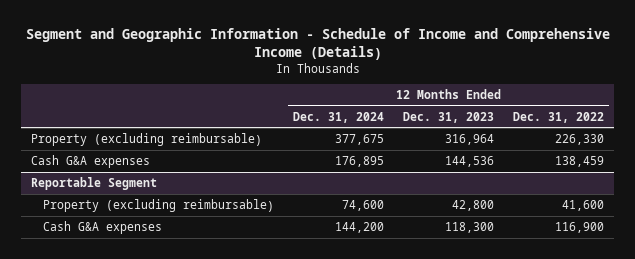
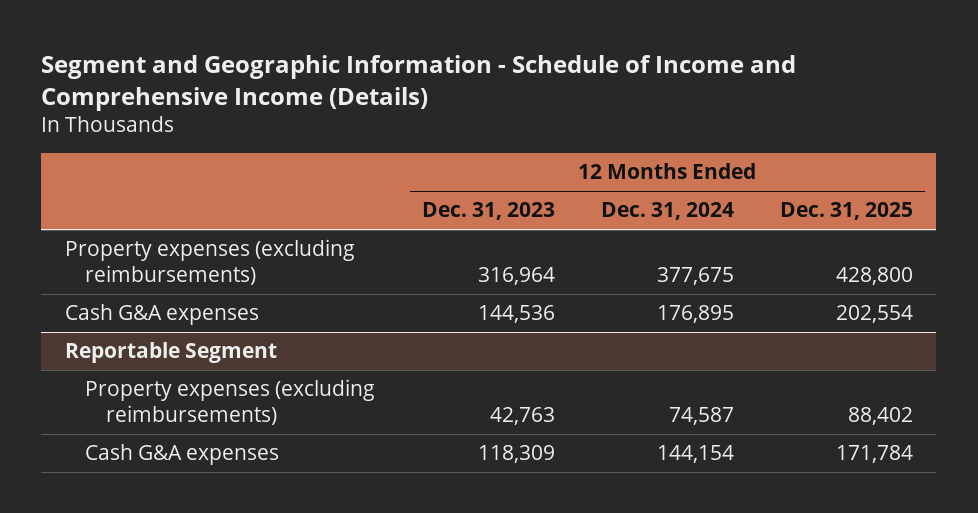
- | 12 Months Ended Dec. 31, 2024 | 12 Months Ended Dec. 31, 2023 | 12 Months Ended Dec. 31, 2022
+ | 12 Months Ended Dec. 31, 2023 | 12 Months Ended Dec. 31, 2024 | 12 Months Ended Dec. 31, 2025
- Property (excluding reimbursable) | 377,675 | 316,964 | 226,330
+ Property expenses (excluding reimbursements) | 316,964 | 377,675 | 428,800
@ Reportable Segment
- Property (excluding reimbursable) | 74,600 | 42,800 | 41,600
- Cash G&A expenses | 144,200 | 118,300 | 116,900
+ Property expenses (excluding reimbursements) | 42,763 | 74,587 | 88,402
+ Cash G&A expenses | 118,309 | 144,154 | 171,784

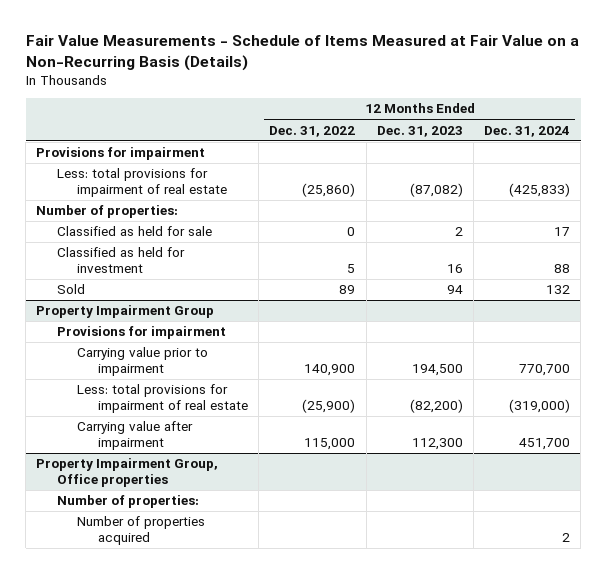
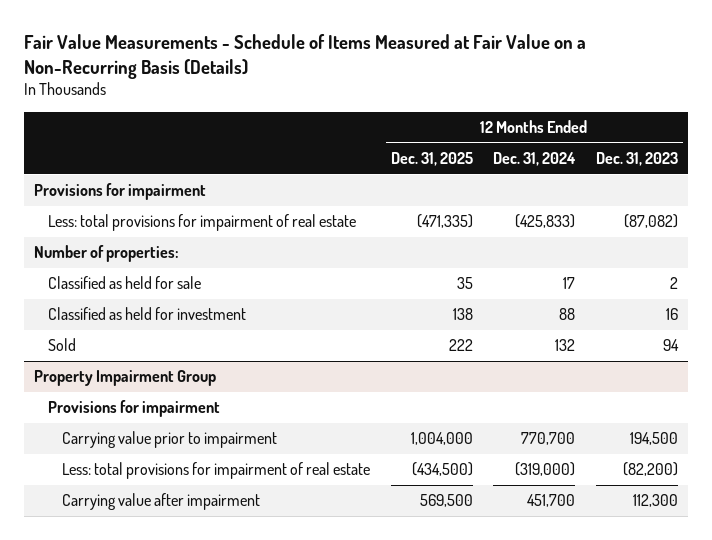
- | 12 Months Ended Dec. 31, 2022 | 12 Months Ended Dec. 31, 2023 | 12 Months Ended Dec. 31, 2024
+ | 12 Months Ended Dec. 31, 2025 | 12 Months Ended Dec. 31, 2024 | 12 Months Ended Dec. 31, 2023
- Property Impairment Group, Office properties
- Number of properties:
- Number of properties acquired | | | 2

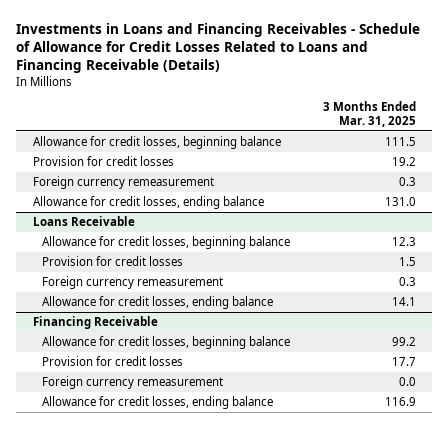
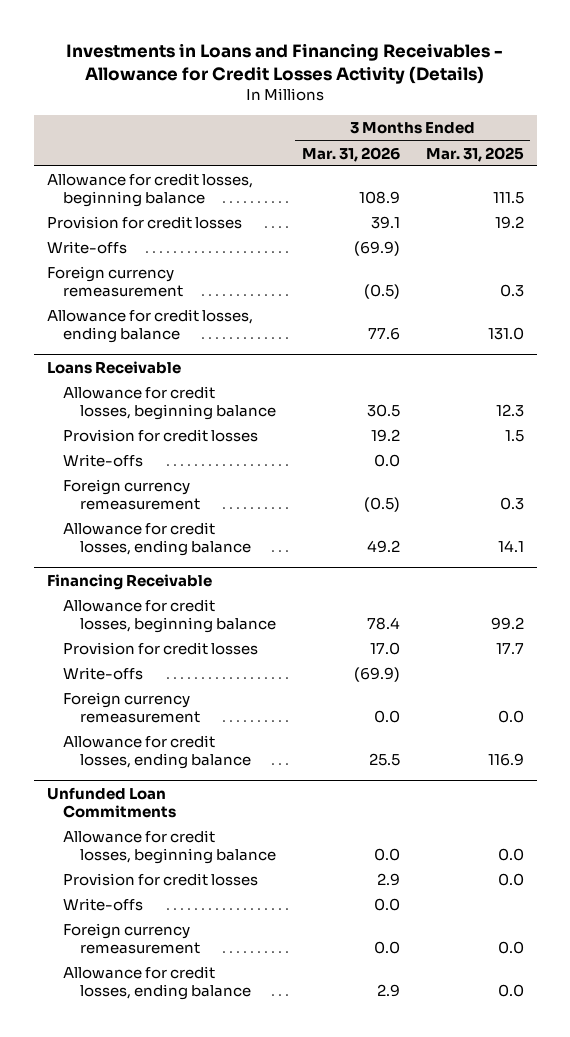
- Investments in Loans and Financing Receivables - Schedule of Allowance for Credit Losses Related to Loans and Financing Receivable (Details)
+ Investments in Loans and Financing Receivables - Allowance for Credit Losses Activity (Details)
- | 3 Months Ended Mar. 31, 2025
+ | 3 Months Ended Mar. 31, 2026 | 3 Months Ended Mar. 31, 2025
+ Write-offs | (69.9) |
@ Loans Receivable
+ Write-offs | 0.0 |
@ Financing Receivable
+ Write-offs | (69.9) |
+ Unfunded Loan Commitments
+ Allowance for credit losses, beginning balance | 0.0 | 0.0
+ Provision for credit losses | 2.9 | 0.0
+ Write-offs | 0.0 |
+ Foreign currency remeasurement | 0.0 | 0.0
+ Allowance for credit losses, ending balance | 2.9 | 0.0

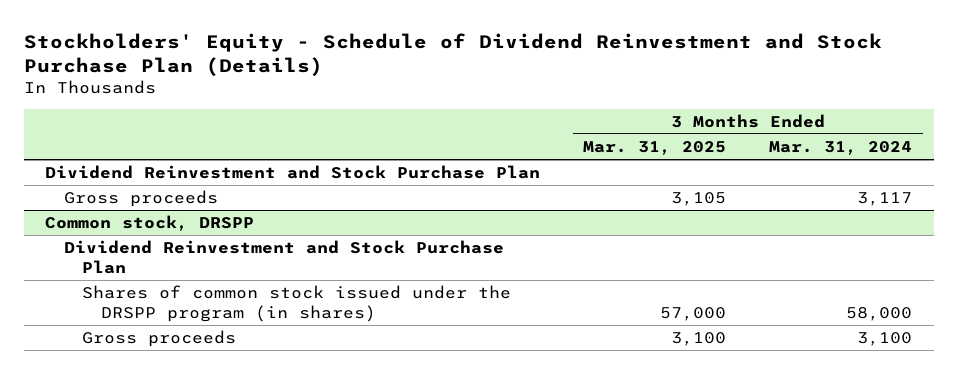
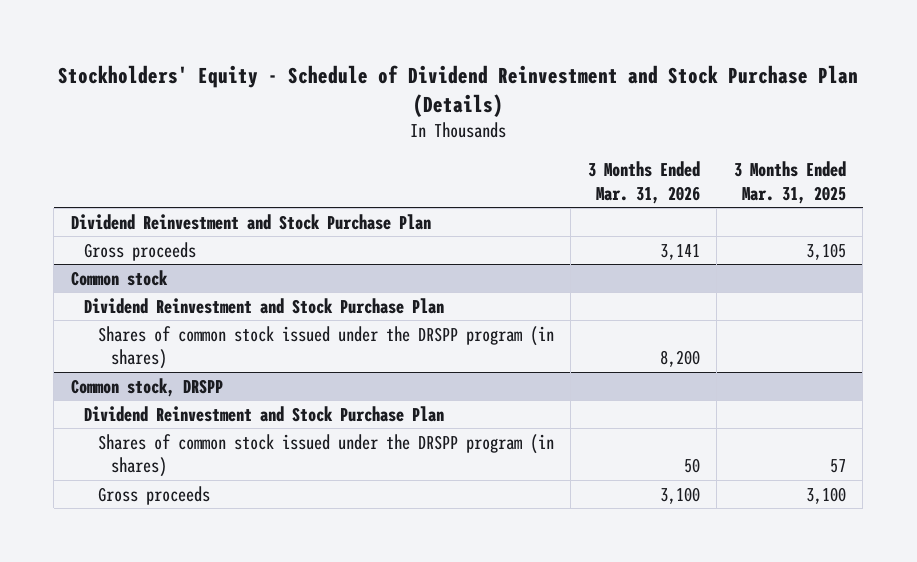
- | 3 Months Ended Mar. 31, 2025 | 3 Months Ended Mar. 31, 2024
+ | 3 Months Ended Mar. 31, 2026 | 3 Months Ended Mar. 31, 2025
+ Common stock
+ Dividend Reinvestment and Stock Purchase Plan
+ Shares of common stock issued under the DRSPP program (in shares) | 8,200 |
@ Common stock, DRSPP
- Shares of common stock issued under the DRSPP program (in shares) | 57,000 | 58,000
+ Shares of common stock issued under the DRSPP program (in shares) | 50 | 57

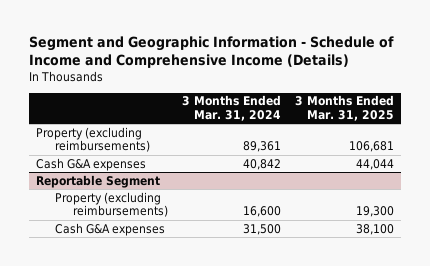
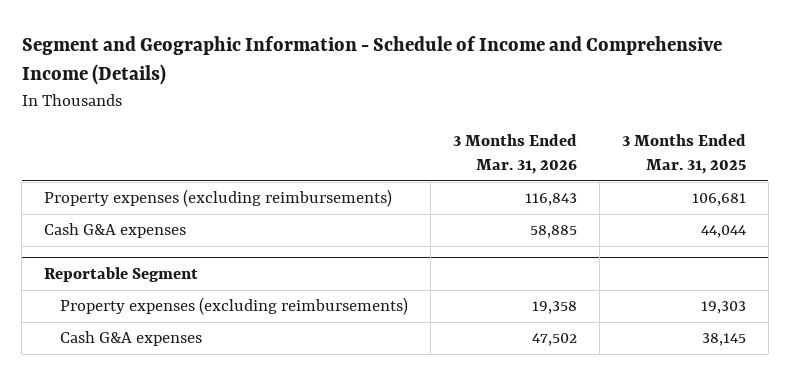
- | 3 Months Ended Mar. 31, 2024 | 3 Months Ended Mar. 31, 2025
+ | 3 Months Ended Mar. 31, 2026 | 3 Months Ended Mar. 31, 2025
- Property (excluding reimbursements) | 89,361 | 106,681
+ Property expenses (excluding reimbursements) | 116,843 | 106,681
@ Reportable Segment
- Property (excluding reimbursements) | 16,600 | 19,300
- Cash G&A expenses | 31,500 | 38,100
+ Property expenses (excluding reimbursements) | 19,358 | 19,303
+ Cash G&A expenses | 47,502 | 38,145

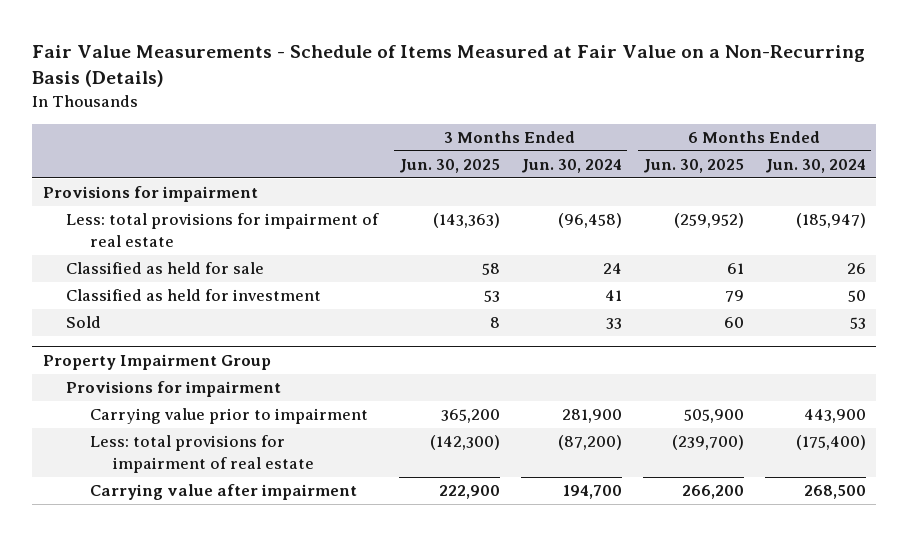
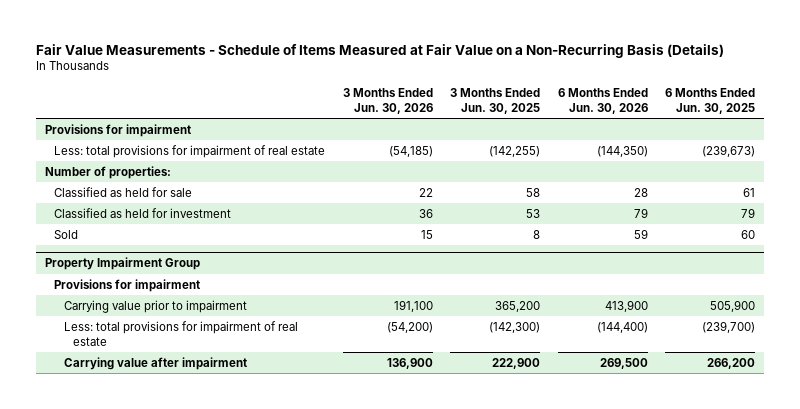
- | 3 Months Ended Jun. 30, 2025 | 3 Months Ended Jun. 30, 2024 | 6 Months Ended Jun. 30, 2025 | 6 Months Ended Jun. 30, 2024
+ | 3 Months Ended Jun. 30, 2026 | 3 Months Ended Jun. 30, 2025 | 6 Months Ended Jun. 30, 2026 | 6 Months Ended Jun. 30, 2025
- Less: total provisions for impairment of real estate | (143,363) | (96,458) | (259,952) | (185,947)
+ Less: total provisions for impairment of real estate | (54,185) | (142,255) | (144,350) | (239,673)
+ Number of properties:

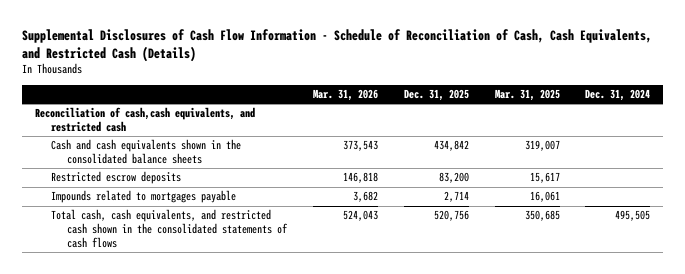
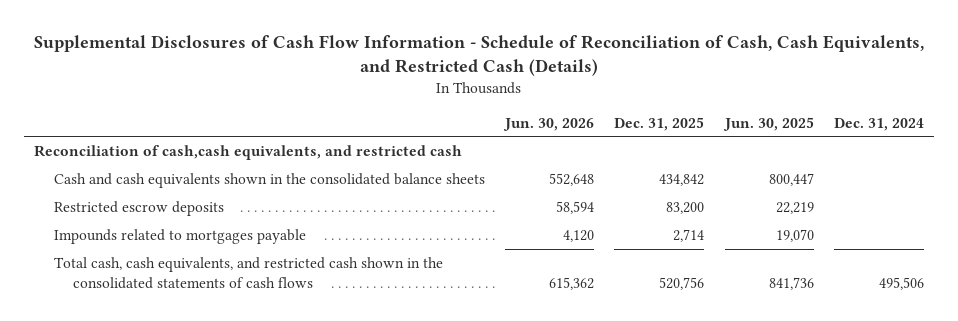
- | Mar. 31, 2026 | Dec. 31, 2025 | Mar. 31, 2025 | Dec. 31, 2024
+ | Jun. 30, 2026 | Dec. 31, 2025 | Jun. 30, 2025 | Dec. 31, 2024
- Total cash, cash equivalents, and restricted cash shown in the consolidated statements of cash flows | 524,043 | 520,756 | 350,685 | 495,505
+ Total cash, cash equivalents, and restricted cash shown in the consolidated statements of cash flows | 615,362 | 520,756 | 841,736 | 495,506

